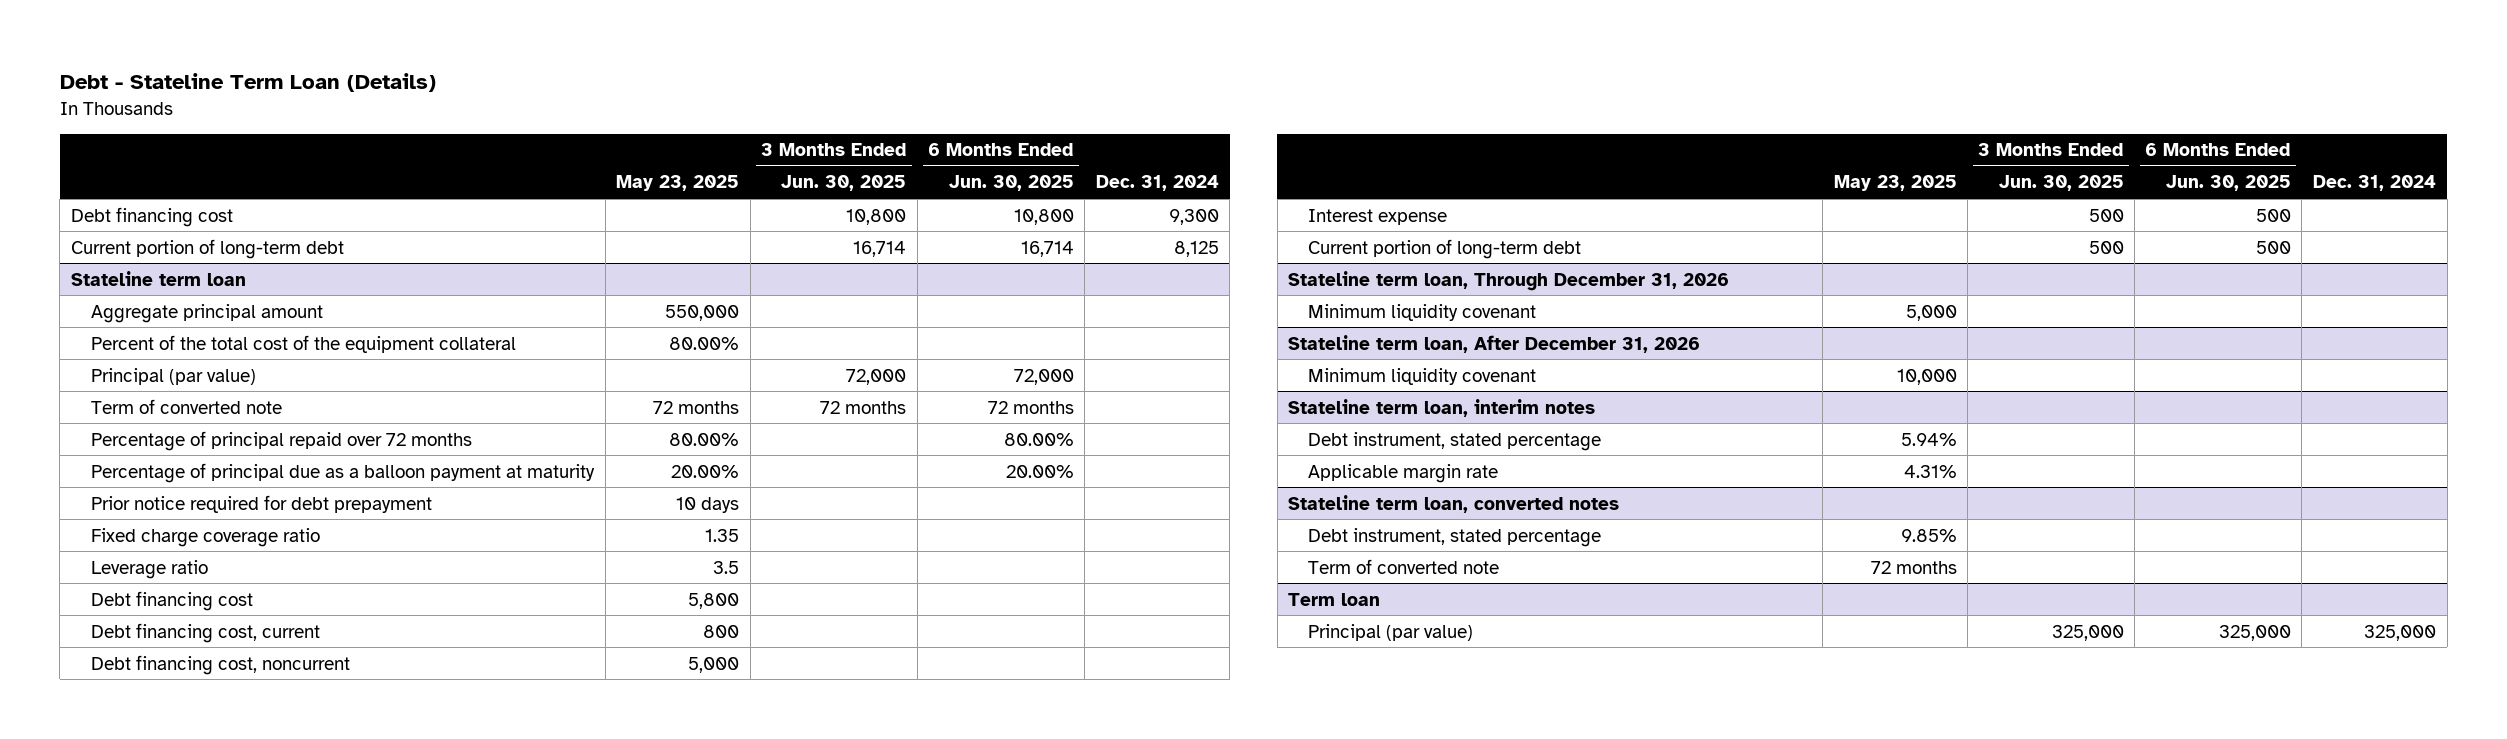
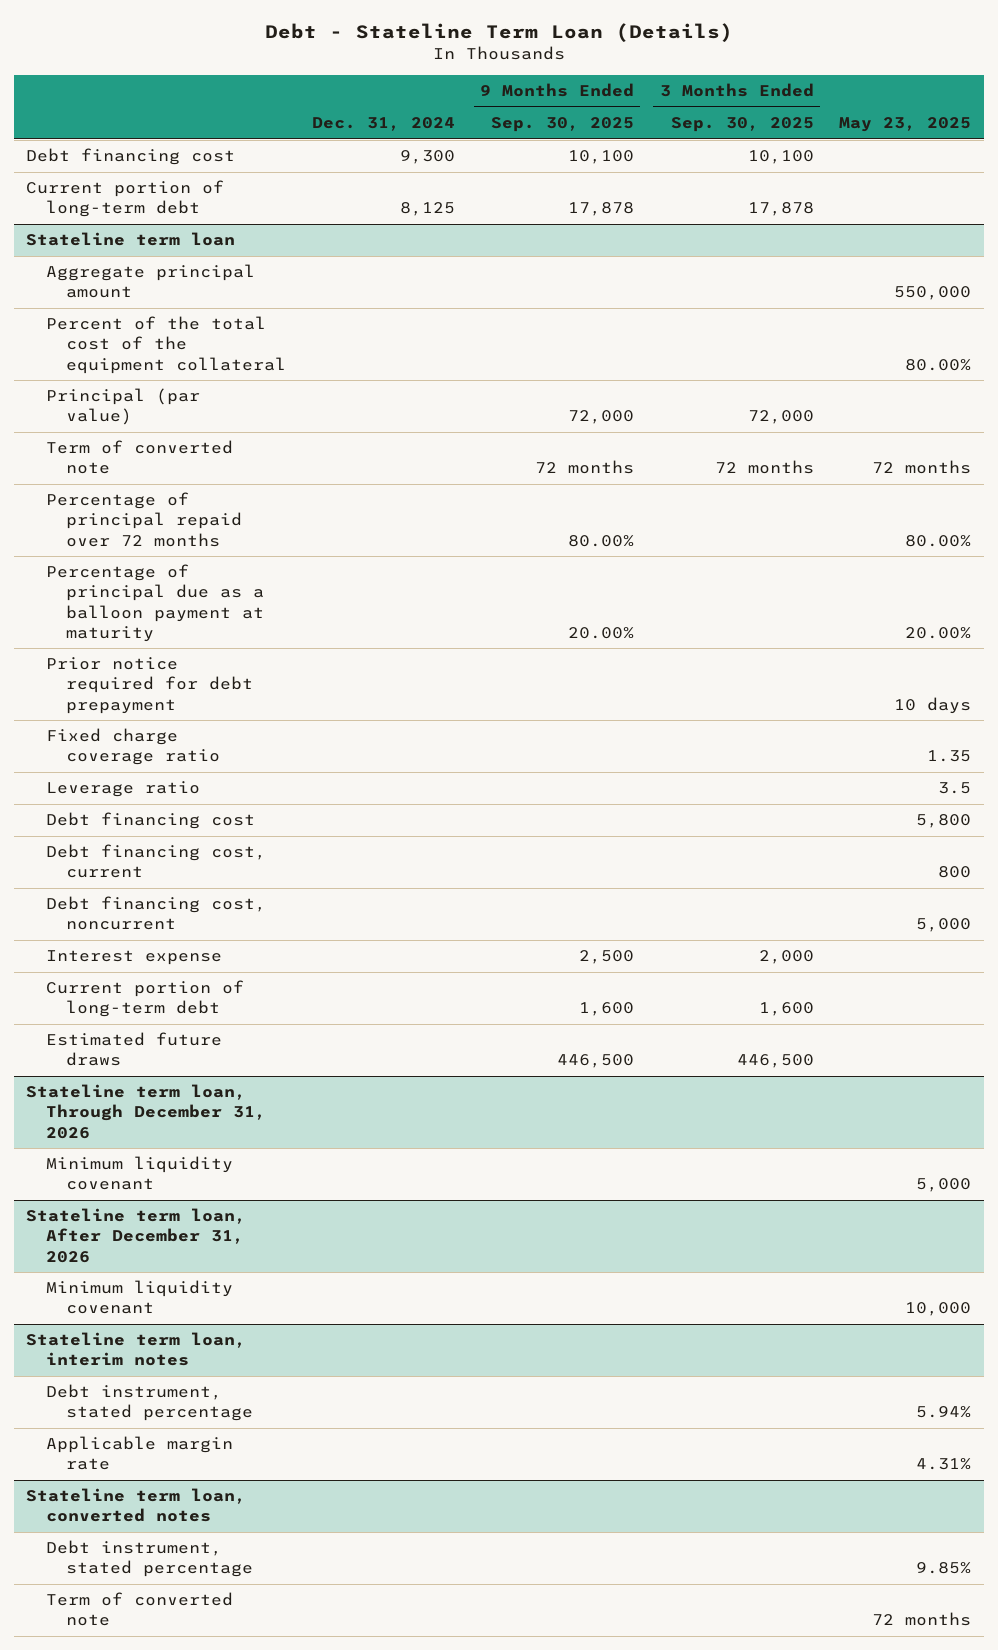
- | May 23, 2025 | 3 Months Ended Jun. 30, 2025 | 6 Months Ended Jun. 30, 2025 | Dec. 31, 2024
+ | Dec. 31, 2024 | 9 Months Ended Sep. 30, 2025 | 3 Months Ended Sep. 30, 2025 | May 23, 2025
@ Stateline term loan
+ Estimated future draws | | 446,500 | 446,500 |
- Term loan
- Principal (par value) | | 325,000 | 325,000 | 325,000

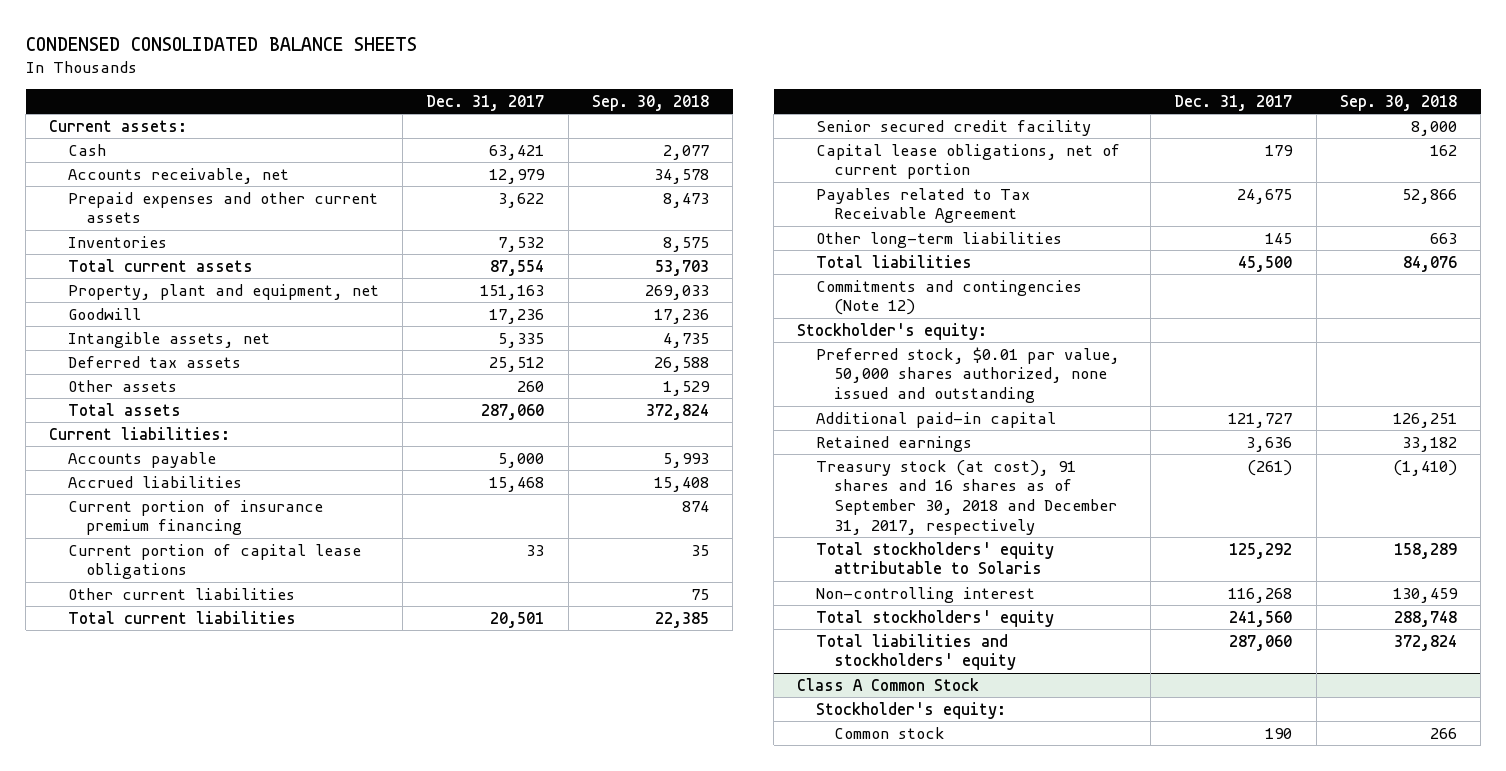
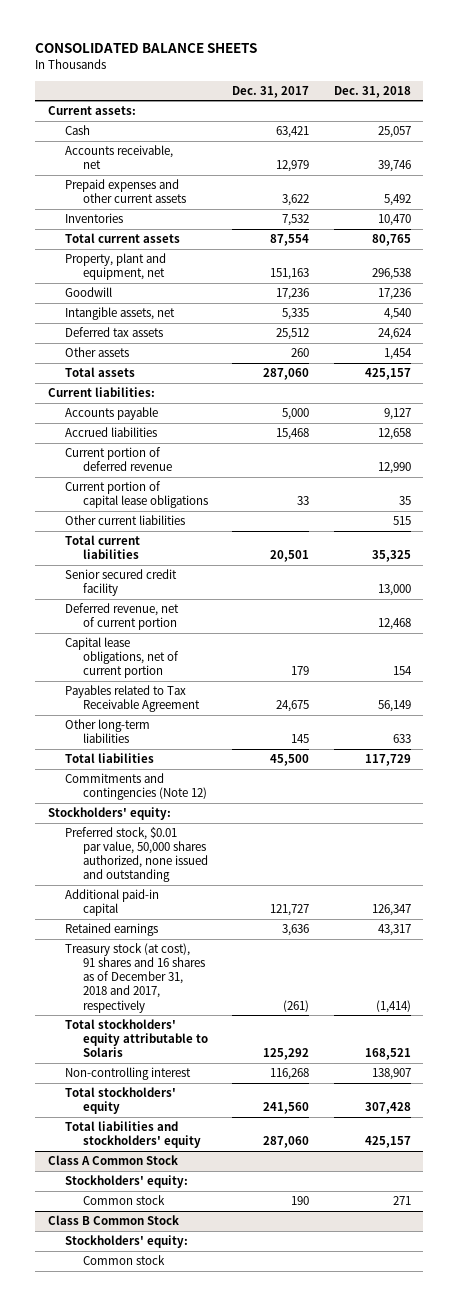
- CONDENSED CONSOLIDATED BALANCE SHEETS
+ CONSOLIDATED BALANCE SHEETS
- | Dec. 31, 2017 | Sep. 30, 2018
+ | Dec. 31, 2017 | Dec. 31, 2018
- Current portion of insurance premium financing | | 874
+ Current portion of deferred revenue | | 12,990
+ Deferred revenue, net of current portion | | 12,468
- Stockholder's equity:
+ Stockholders' equity:
- Treasury stock (at cost), 91 shares and 16 shares as of September 30, 2018 and December 31, 2017, respectively | (261) | (1,410)
+ Treasury stock (at cost), 91 shares and 16 shares as of December 31, 2018 and 2017, respectively | (261) | (1,414)
@ Class A Common Stock
- Stockholder's equity:
+ Stockholders' equity:
+ Class B Common Stock
+ Stockholders' equity:
+ Common stock

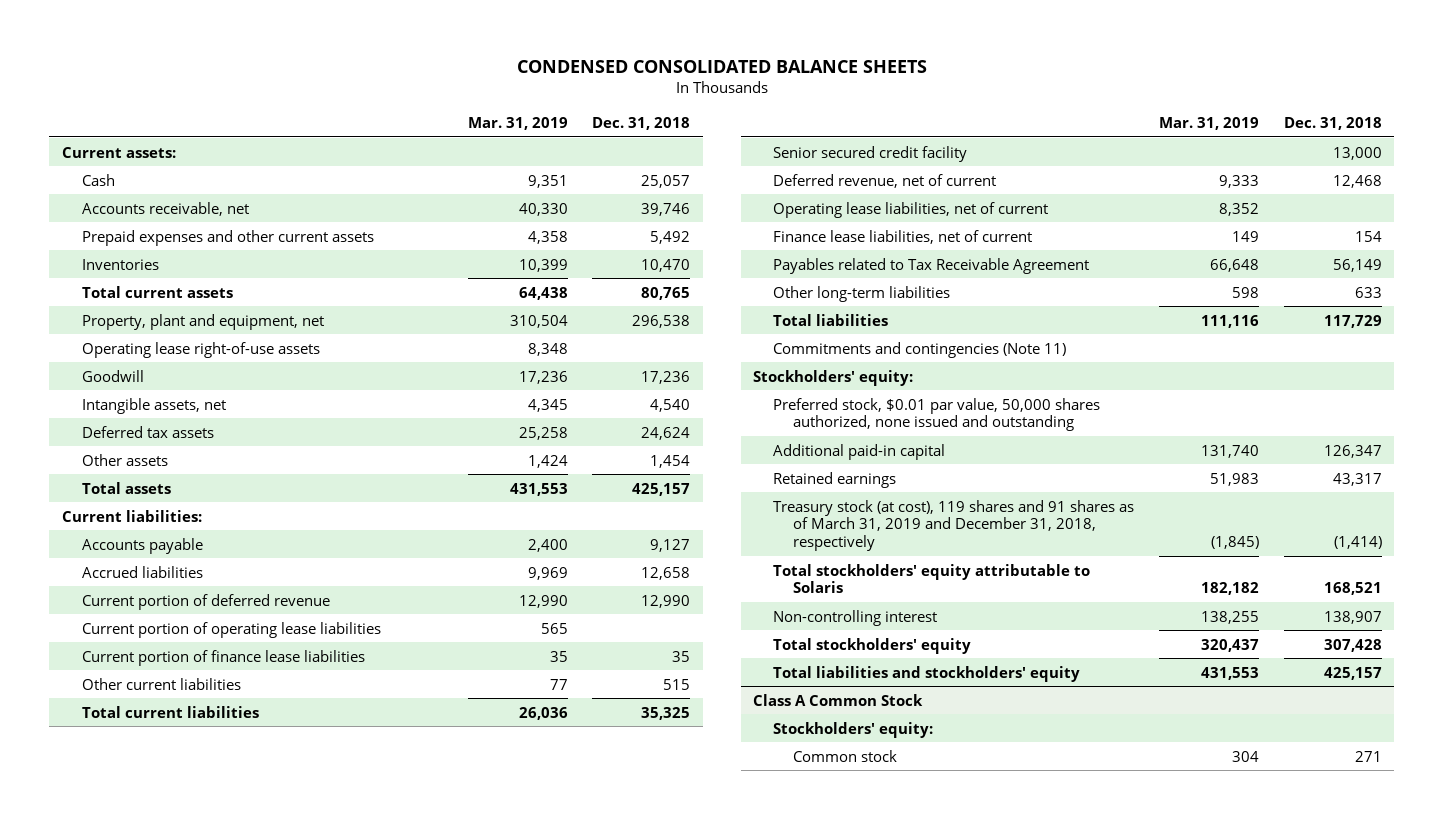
- CONSOLIDATED BALANCE SHEETS
+ CONDENSED CONSOLIDATED BALANCE SHEETS
- | Dec. 31, 2017 | Dec. 31, 2018
+ | Mar. 31, 2019 | Dec. 31, 2018
+ Operating lease right-of-use assets | 8,348 |
- Current portion of capital lease obligations | 33 | 35
+ Current portion of operating lease liabilities | 565 |
+ Current portion of finance lease liabilities | 35 | 35
- Deferred revenue, net of current portion | | 12,468
- Capital lease obligations, net of current portion | 179 | 154
+ Deferred revenue, net of current | 9,333 | 12,468
+ Operating lease liabilities, net of current | 8,352 |
+ Finance lease liabilities, net of current | 149 | 154
- Commitments and contingencies (Note 12)
+ Commitments and contingencies (Note 11)
- Treasury stock (at cost), 91 shares and 16 shares as of December 31, 2018 and 2017, respectively | (261) | (1,414)
+ Treasury stock (at cost), 119 shares and 91 shares as of March 31, 2019 and December 31, 2018, respectively | (1,845) | (1,414)
- Class B Common Stock
- Stockholders' equity:
- Common stock

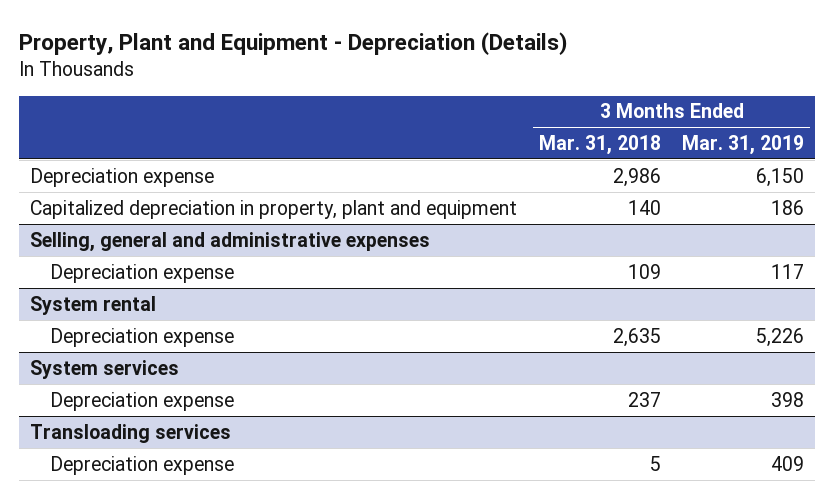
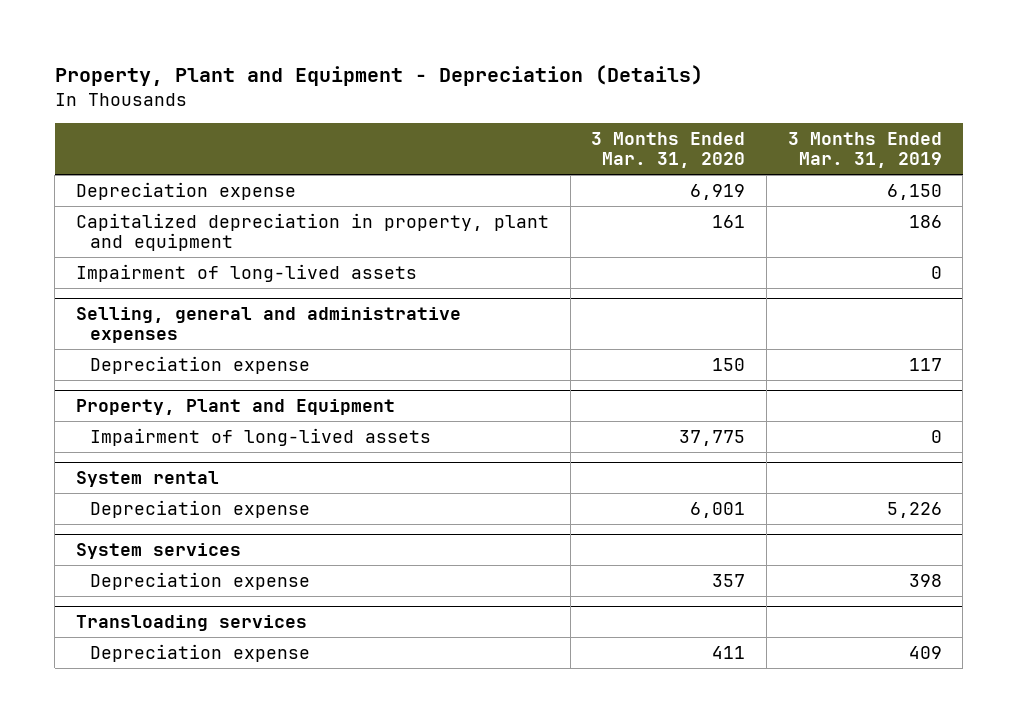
- | 3 Months Ended Mar. 31, 2018 | 3 Months Ended Mar. 31, 2019
+ | 3 Months Ended Mar. 31, 2020 | 3 Months Ended Mar. 31, 2019
+ Impairment of long-lived assets | | 0
+ Property, Plant and Equipment
+ Impairment of long-lived assets | 37,775 | 0

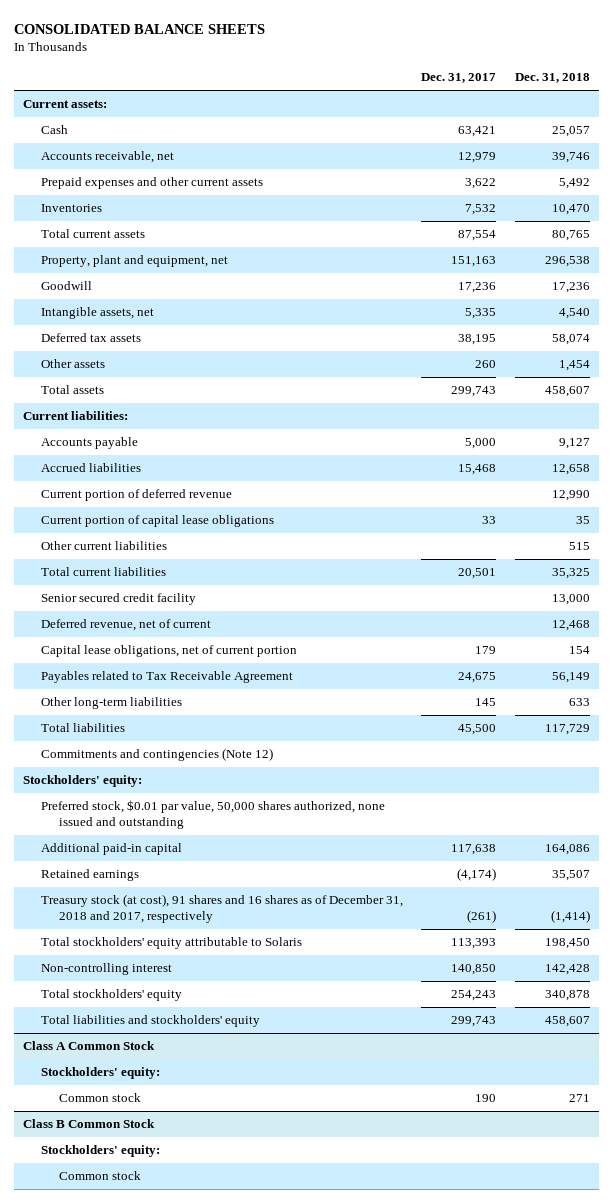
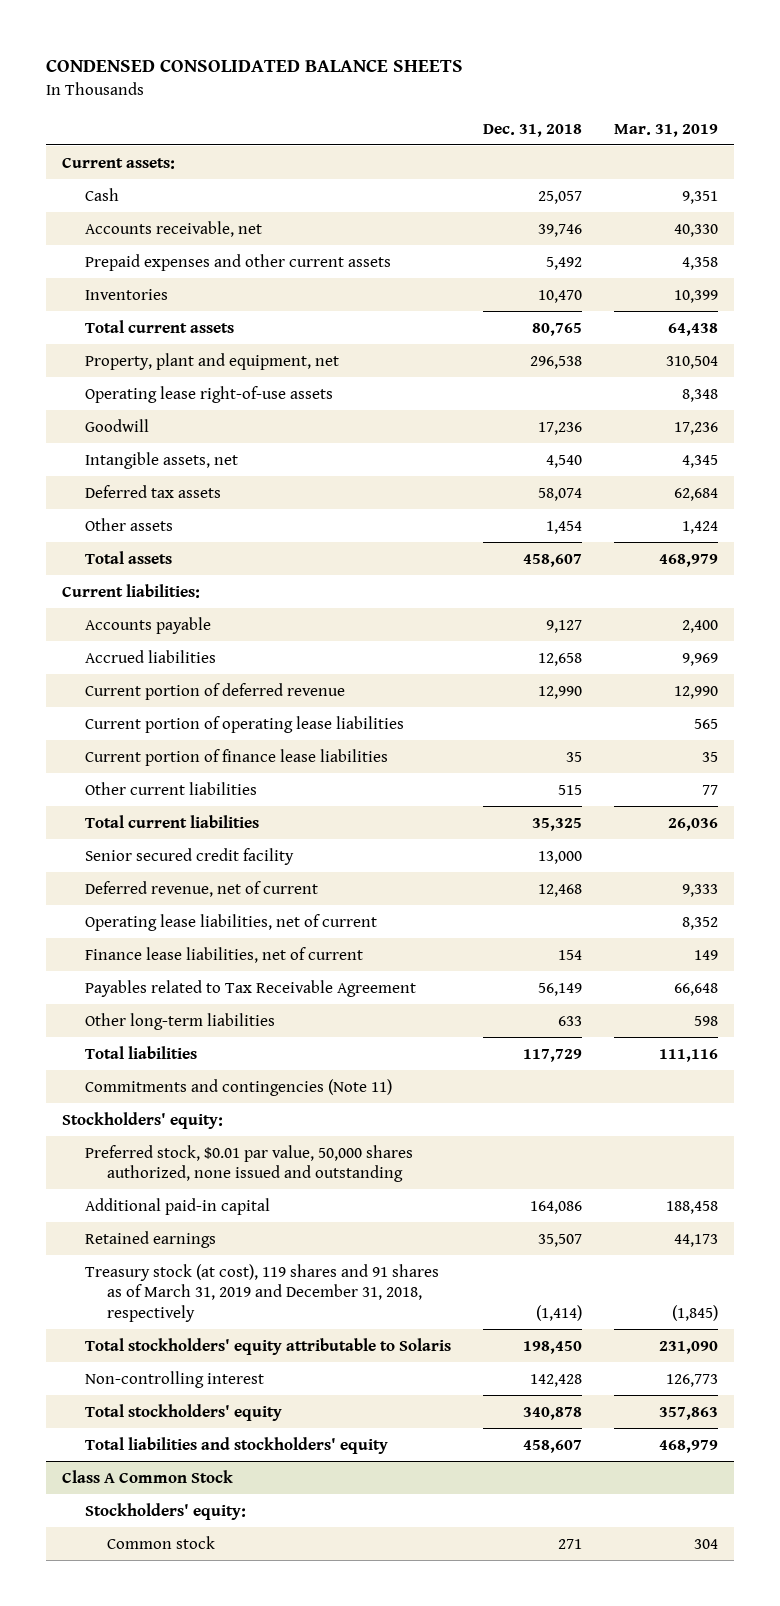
- CONSOLIDATED BALANCE SHEETS
+ CONDENSED CONSOLIDATED BALANCE SHEETS
- | Dec. 31, 2017 | Dec. 31, 2018
+ | Dec. 31, 2018 | Mar. 31, 2019
+ Operating lease right-of-use assets | | 8,348
- Current portion of capital lease obligations | 33 | 35
+ Current portion of operating lease liabilities | | 565
+ Current portion of finance lease liabilities | 35 | 35
- Capital lease obligations, net of current portion | 179 | 154
+ Operating lease liabilities, net of current | | 8,352
+ Finance lease liabilities, net of current | 154 | 149
- Commitments and contingencies (Note 12)
+ Commitments and contingencies (Note 11)
- Treasury stock (at cost), 91 shares and 16 shares as of December 31, 2018 and 2017, respectively | (261) | (1,414)
+ Treasury stock (at cost), 119 shares and 91 shares as of March 31, 2019 and December 31, 2018, respectively | (1,414) | (1,845)
- Class B Common Stock
- Stockholders' equity:
- Common stock

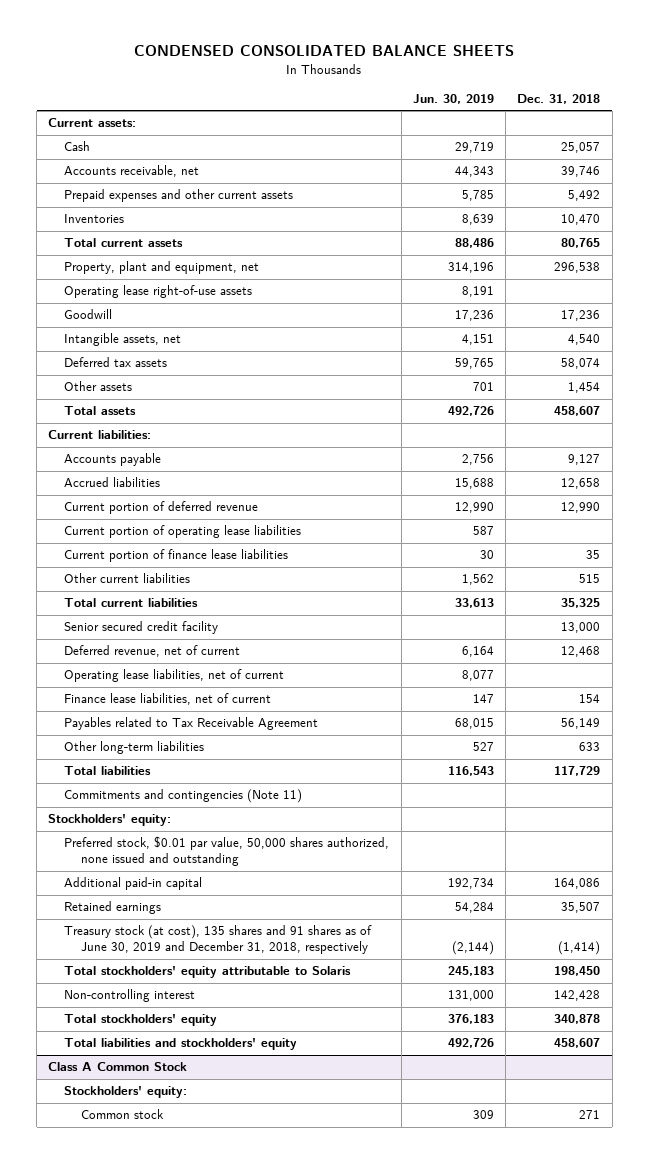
- | Dec. 31, 2018 | Mar. 31, 2019
+ | Jun. 30, 2019 | Dec. 31, 2018
- Treasury stock (at cost), 119 shares and 91 shares as of March 31, 2019 and December 31, 2018, respectively | (1,414) | (1,845)
+ Treasury stock (at cost), 135 shares and 91 shares as of June 30, 2019 and December 31, 2018, respectively | (2,144) | (1,414)

